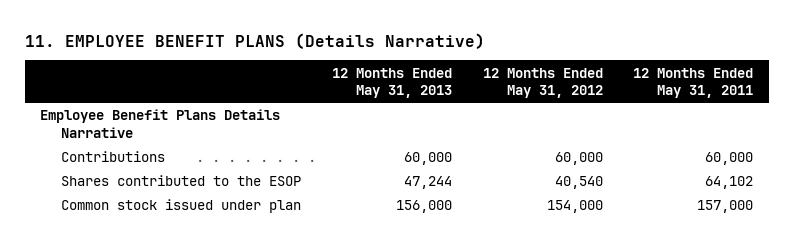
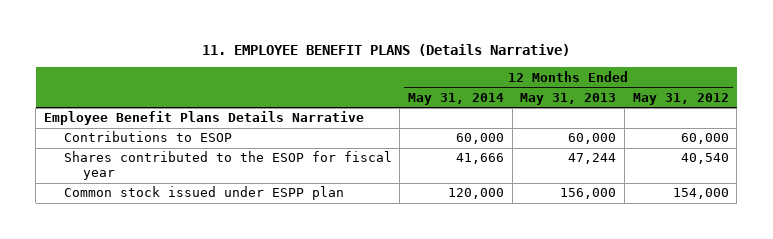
- | 12 Months Ended May 31, 2013 | 12 Months Ended May 31, 2012 | 12 Months Ended May 31, 2011
+ | 12 Months Ended May 31, 2014 | 12 Months Ended May 31, 2013 | 12 Months Ended May 31, 2012
- Contributions | 60,000 | 60,000 | 60,000
- Shares contributed to the ESOP | 47,244 | 40,540 | 64,102
- Common stock issued under plan | 156,000 | 154,000 | 157,000
+ Contributions to ESOP | 60,000 | 60,000 | 60,000
+ Shares contributed to the ESOP for fiscal year | 41,666 | 47,244 | 40,540
+ Common stock issued under ESPP plan | 120,000 | 156,000 | 154,000

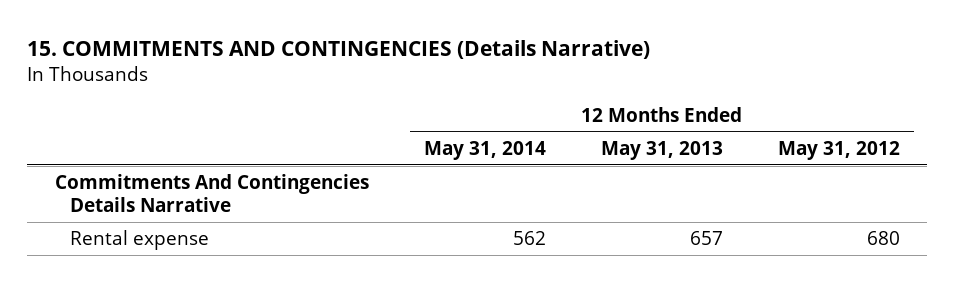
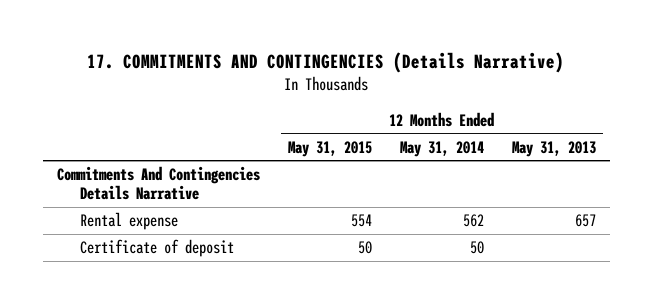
- 15. COMMITMENTS AND CONTINGENCIES (Details Narrative)
+ 17. COMMITMENTS AND CONTINGENCIES (Details Narrative)
- | 12 Months Ended May 31, 2014 | 12 Months Ended May 31, 2013 | 12 Months Ended May 31, 2012
+ | 12 Months Ended May 31, 2015 | 12 Months Ended May 31, 2014 | 12 Months Ended May 31, 2013
+ Certificate of deposit | 50 | 50 |

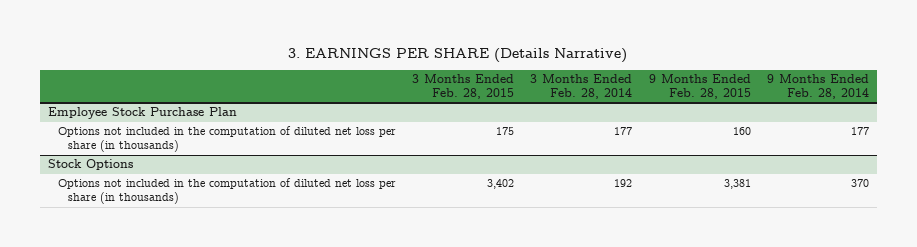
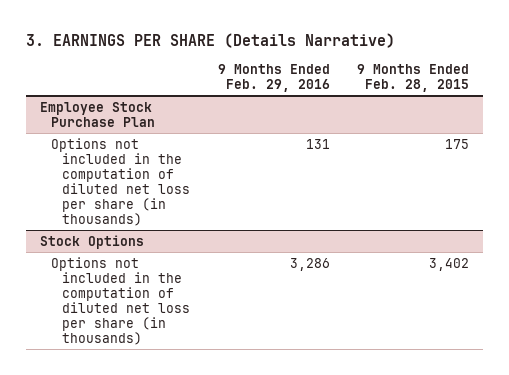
- | 3 Months Ended Feb. 28, 2015 | 3 Months Ended Feb. 28, 2014 | 9 Months Ended Feb. 28, 2015 | 9 Months Ended Feb. 28, 2014
+ | 9 Months Ended Feb. 29, 2016 | 9 Months Ended Feb. 28, 2015
@ Employee Stock Purchase Plan
- Options not included in the computation of diluted net loss per share (in thousands) | 175 | 177 | 160 | 177
+ Options not included in the computation of diluted net loss per share (in thousands) | 131 | 175
@ Stock Options
- Options not included in the computation of diluted net loss per share (in thousands) | 3,402 | 192 | 3,381 | 370
+ Options not included in the computation of diluted net loss per share (in thousands) | 3,286 | 3,402

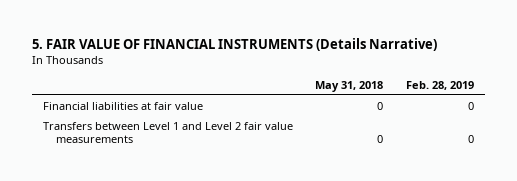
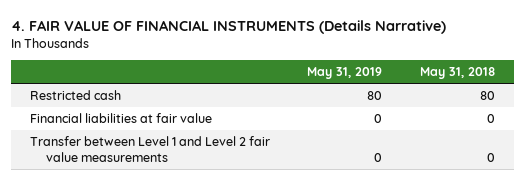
- 5. FAIR VALUE OF FINANCIAL INSTRUMENTS (Details Narrative)
+ 4. FAIR VALUE OF FINANCIAL INSTRUMENTS (Details Narrative)
- | May 31, 2018 | Feb. 28, 2019
+ | May 31, 2019 | May 31, 2018
+ Restricted cash | 80 | 80
- Transfers between Level 1 and Level 2 fair value measurements | 0 | 0
+ Transfer between Level 1 and Level 2 fair value measurements | 0 | 0

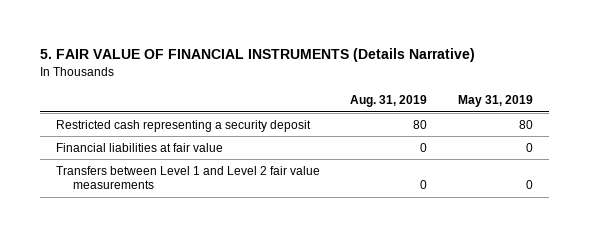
- 4. FAIR VALUE OF FINANCIAL INSTRUMENTS (Details Narrative)
+ 5. FAIR VALUE OF FINANCIAL INSTRUMENTS (Details Narrative)
- | May 31, 2019 | May 31, 2018
+ | Aug. 31, 2019 | May 31, 2019
- Restricted cash | 80 | 80
+ Restricted cash representing a security deposit | 80 | 80
- Transfer between Level 1 and Level 2 fair value measurements | 0 | 0
+ Transfers between Level 1 and Level 2 fair value measurements | 0 | 0

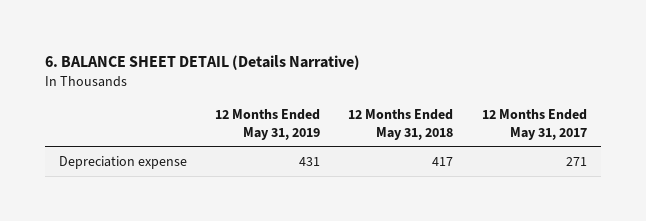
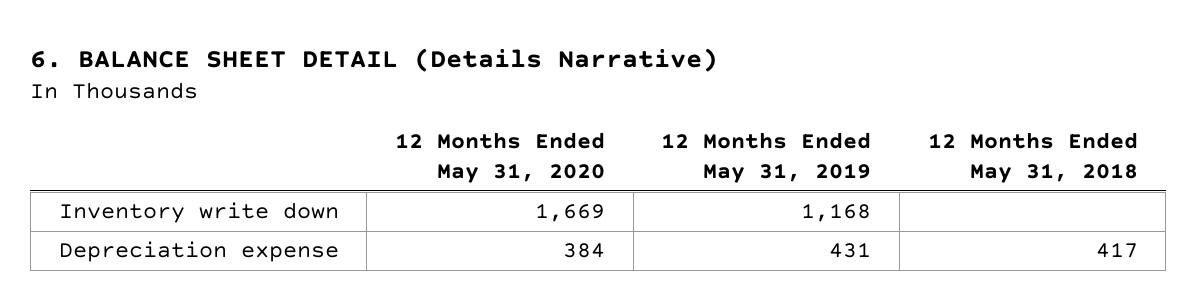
- | 12 Months Ended May 31, 2019 | 12 Months Ended May 31, 2018 | 12 Months Ended May 31, 2017
+ | 12 Months Ended May 31, 2020 | 12 Months Ended May 31, 2019 | 12 Months Ended May 31, 2018
+ Inventory write down | 1,669 | 1,168 |

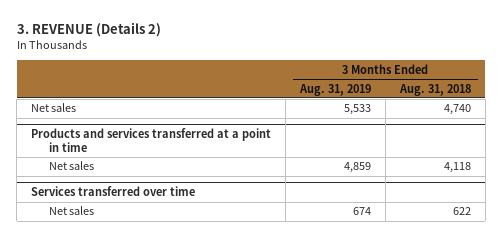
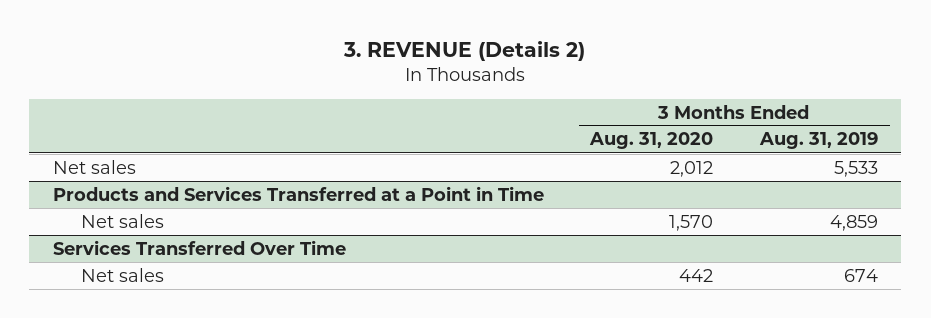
- | 3 Months Ended Aug. 31, 2019 | 3 Months Ended Aug. 31, 2018
+ | 3 Months Ended Aug. 31, 2020 | 3 Months Ended Aug. 31, 2019
- Products and services transferred at a point in time
+ Products and Services Transferred at a Point in Time
- Services transferred over time
+ Services Transferred Over Time

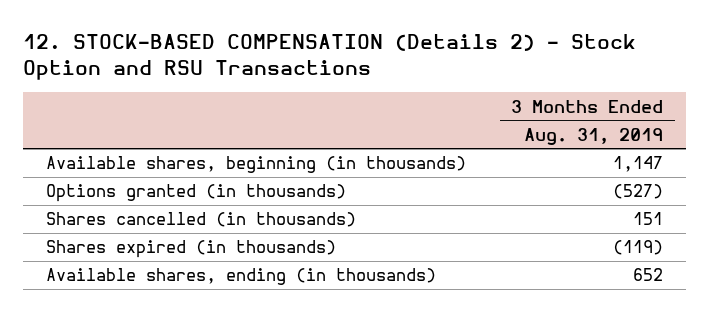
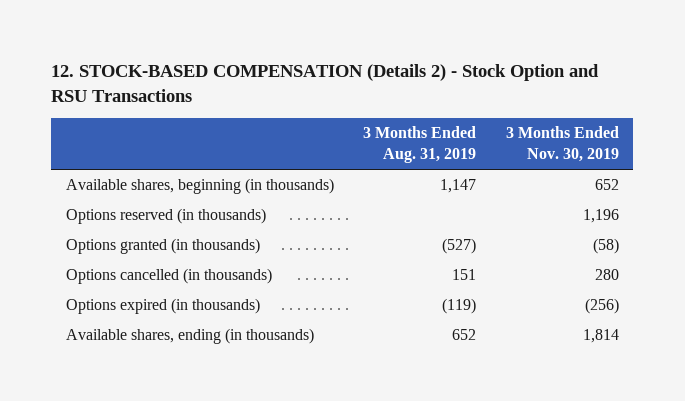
- | 3 Months Ended Aug. 31, 2019
+ | 3 Months Ended Aug. 31, 2019 | 3 Months Ended Nov. 30, 2019
+ Options reserved (in thousands) | | 1,196
- Shares cancelled (in thousands) | 151
- Shares expired (in thousands) | (119)
+ Options cancelled (in thousands) | 151 | 280
+ Options expired (in thousands) | (119) | (256)

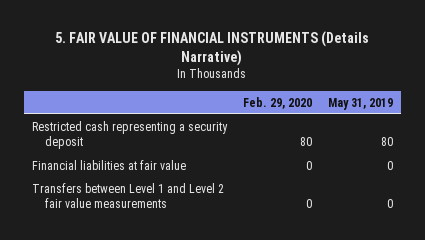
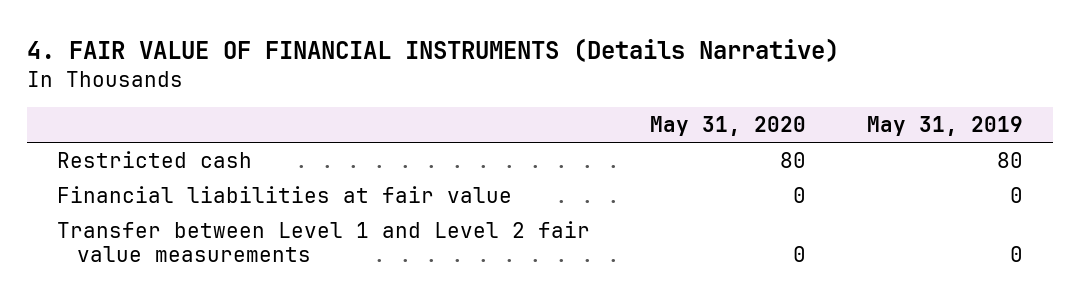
- 5. FAIR VALUE OF FINANCIAL INSTRUMENTS (Details Narrative)
+ 4. FAIR VALUE OF FINANCIAL INSTRUMENTS (Details Narrative)
- | Feb. 29, 2020 | May 31, 2019
+ | May 31, 2020 | May 31, 2019
- Restricted cash representing a security deposit | 80 | 80
+ Restricted cash | 80 | 80
- Transfers between Level 1 and Level 2 fair value measurements | 0 | 0
+ Transfer between Level 1 and Level 2 fair value measurements | 0 | 0

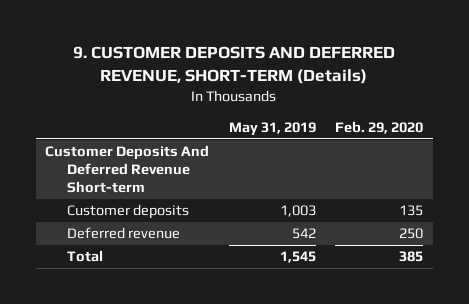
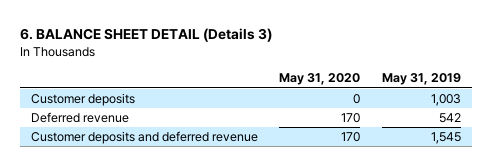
- 9. CUSTOMER DEPOSITS AND DEFERRED REVENUE, SHORT-TERM (Details)
+ 6. BALANCE SHEET DETAIL (Details 3)
- | May 31, 2019 | Feb. 29, 2020
+ | May 31, 2020 | May 31, 2019
- Customer Deposits And Deferred Revenue Short-term
- Total | 1,545 | 385
+ Customer deposits and deferred revenue | 170 | 1,545

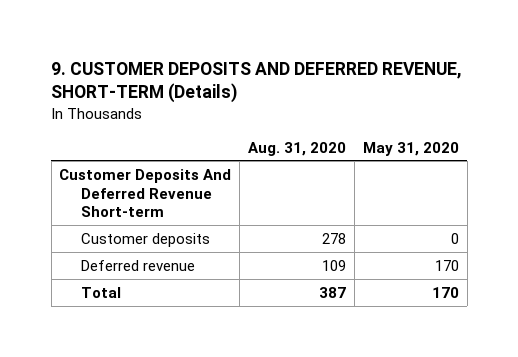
- 6. BALANCE SHEET DETAIL (Details 3)
+ 9. CUSTOMER DEPOSITS AND DEFERRED REVENUE, SHORT-TERM (Details)
- | May 31, 2020 | May 31, 2019
+ | Aug. 31, 2020 | May 31, 2020
+ Customer Deposits And Deferred Revenue Short-term
- Customer deposits and deferred revenue | 170 | 1,545
+ Total | 387 | 170

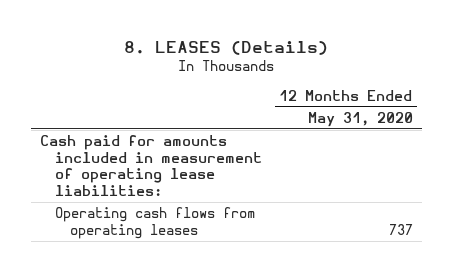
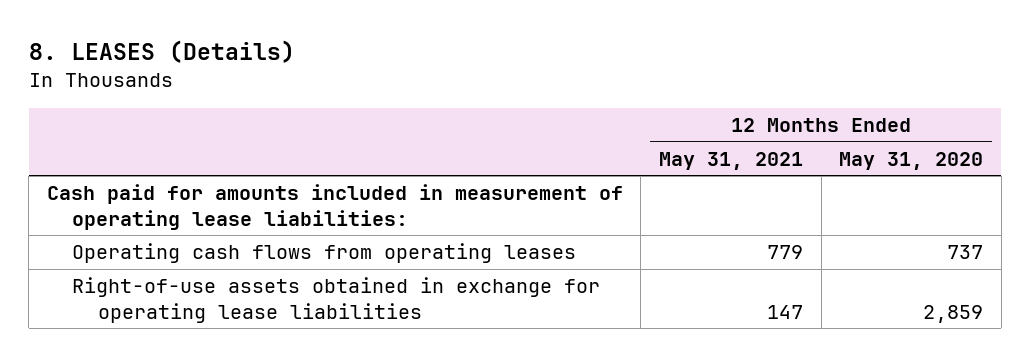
- | 12 Months Ended May 31, 2020
+ | 12 Months Ended May 31, 2021 | 12 Months Ended May 31, 2020
+ Right-of-use assets obtained in exchange for operating lease liabilities | 147 | 2,859

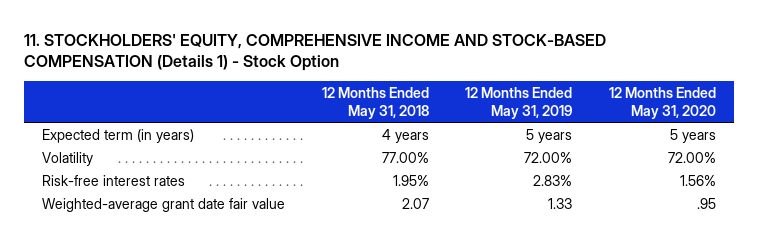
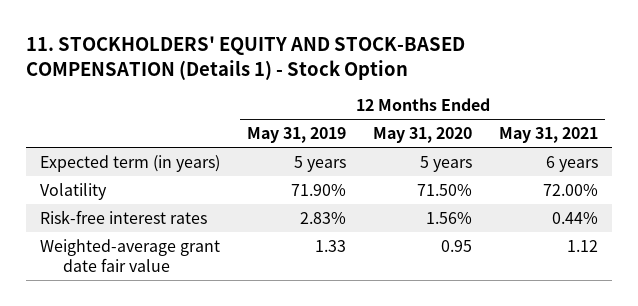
- 11. STOCKHOLDERS' EQUITY, COMPREHENSIVE INCOME AND STOCK-BASED COMPENSATION (Details 1) - Stock Option
+ 11. STOCKHOLDERS' EQUITY AND STOCK-BASED COMPENSATION (Details 1) - Stock Option
- | 12 Months Ended May 31, 2018 | 12 Months Ended May 31, 2019 | 12 Months Ended May 31, 2020
+ | 12 Months Ended May 31, 2019 | 12 Months Ended May 31, 2020 | 12 Months Ended May 31, 2021
- Volatility | 77.00% | 72.00% | 72.00%
+ Volatility | 71.90% | 71.50% | 72.00%
- Weighted-average grant date fair value | 2.07 | 1.33 | .95
+ Weighted-average grant date fair value | 1.33 | 0.95 | 1.12

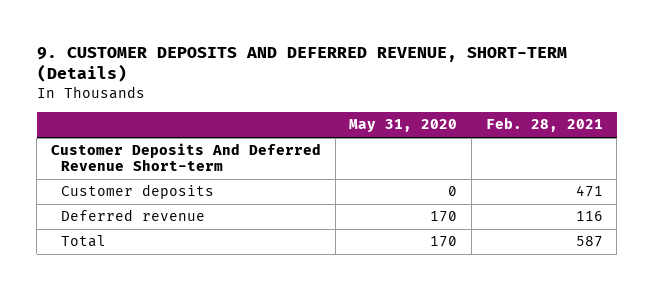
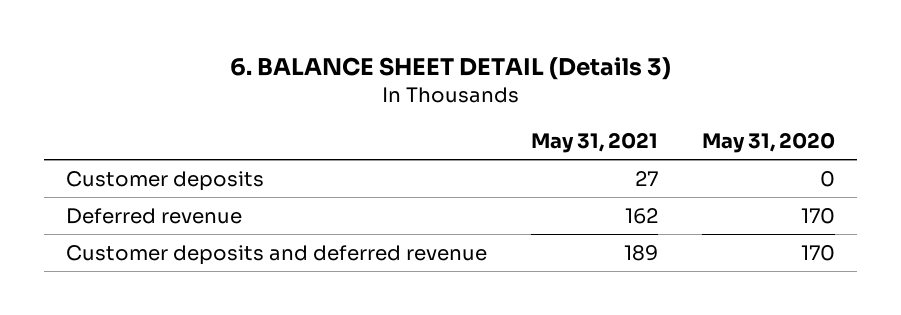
- 9. CUSTOMER DEPOSITS AND DEFERRED REVENUE, SHORT-TERM (Details)
+ 6. BALANCE SHEET DETAIL (Details 3)
- | May 31, 2020 | Feb. 28, 2021
+ | May 31, 2021 | May 31, 2020
- Customer Deposits And Deferred Revenue Short-term
- Total | 170 | 587
+ Customer deposits and deferred revenue | 189 | 170

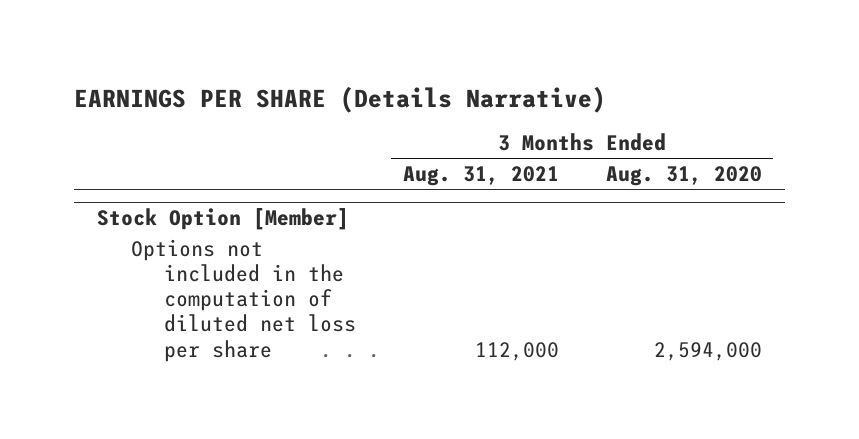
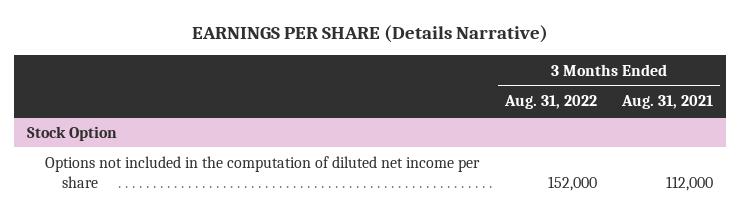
- | 3 Months Ended Aug. 31, 2021 | 3 Months Ended Aug. 31, 2020
+ | 3 Months Ended Aug. 31, 2022 | 3 Months Ended Aug. 31, 2021
- Stock Option [Member]
- Options not included in the computation of diluted net loss per share | 112,000 | 2,594,000
+ Stock Option
+ Options not included in the computation of diluted net income per share | 152,000 | 112,000

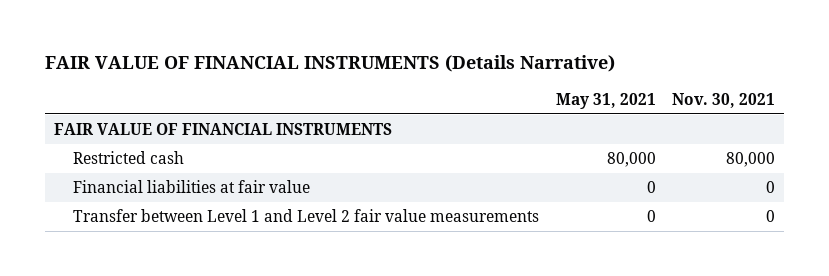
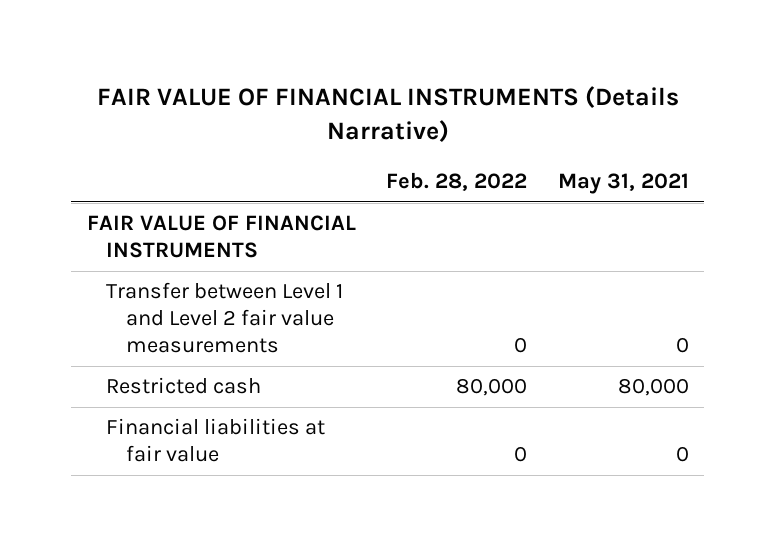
- | May 31, 2021 | Nov. 30, 2021
+ | Feb. 28, 2022 | May 31, 2021
moved up: Transfer between Level 1 and Level 2 fair value measurements | 0 | 0

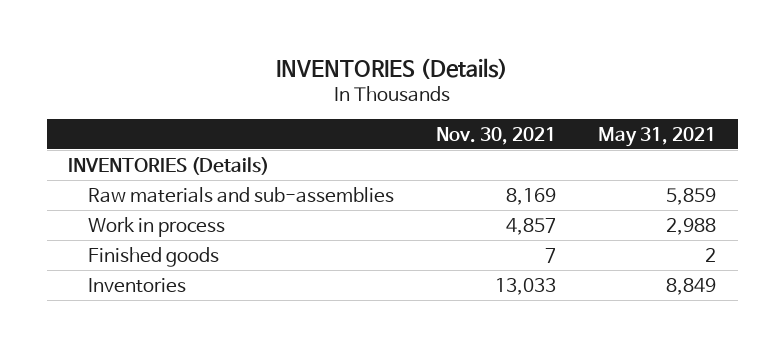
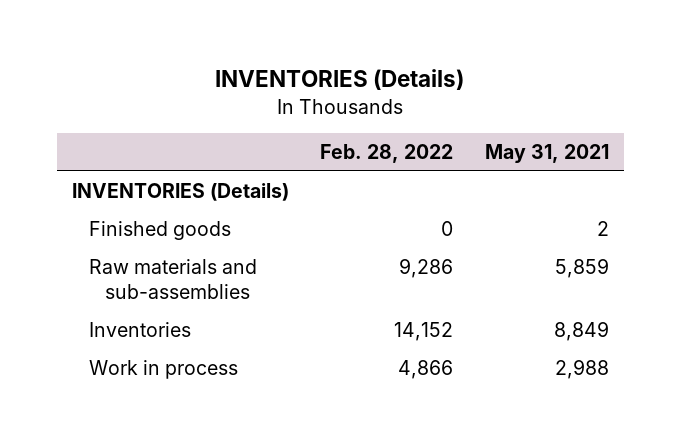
- | Nov. 30, 2021 | May 31, 2021
+ | Feb. 28, 2022 | May 31, 2021
moved down: Raw materials and sub-assemblies | 9,286 | 5,859
moved down: Work in process | 4,866 | 2,988

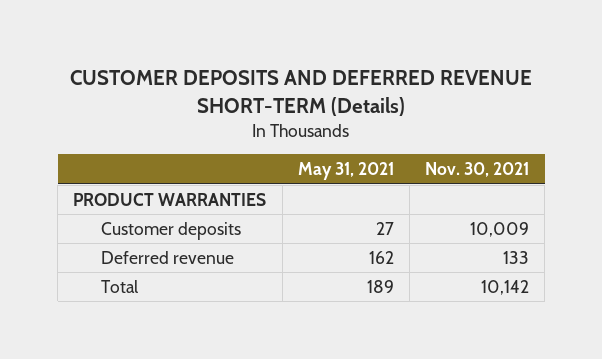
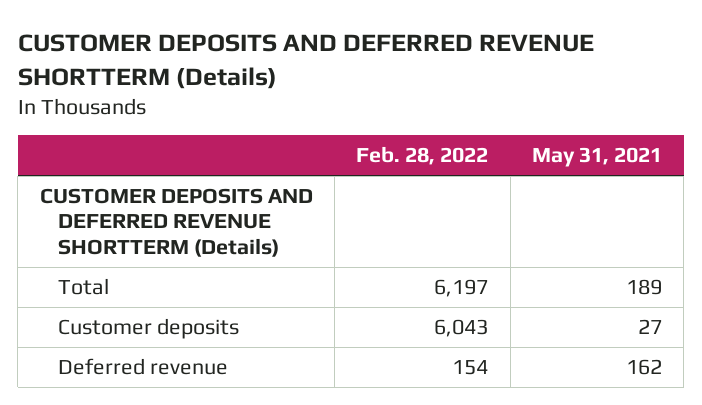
- CUSTOMER DEPOSITS AND DEFERRED REVENUE SHORT-TERM (Details)
+ CUSTOMER DEPOSITS AND DEFERRED REVENUE SHORTTERM (Details)
- | May 31, 2021 | Nov. 30, 2021
+ | Feb. 28, 2022 | May 31, 2021
- PRODUCT WARRANTIES
+ CUSTOMER DEPOSITS AND DEFERRED REVENUE SHORTTERM (Details)
moved up: Total | 6,197 | 189

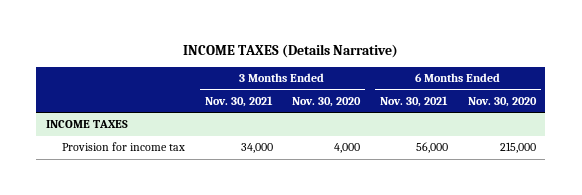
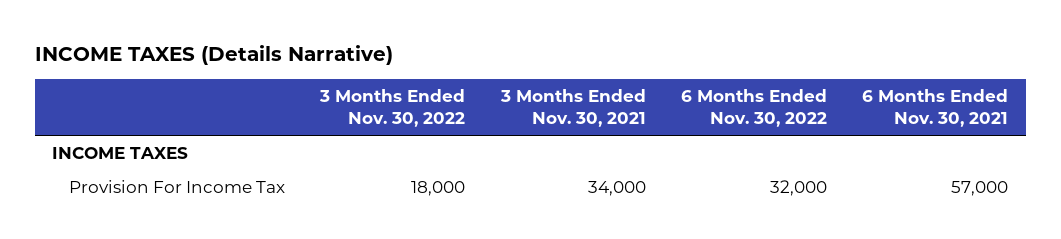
- | 3 Months Ended Nov. 30, 2021 | 3 Months Ended Nov. 30, 2020 | 6 Months Ended Nov. 30, 2021 | 6 Months Ended Nov. 30, 2020
+ | 3 Months Ended Nov. 30, 2022 | 3 Months Ended Nov. 30, 2021 | 6 Months Ended Nov. 30, 2022 | 6 Months Ended Nov. 30, 2021
- Provision for income tax | 34,000 | 4,000 | 56,000 | 215,000
+ Provision For Income Tax | 18,000 | 34,000 | 32,000 | 57,000

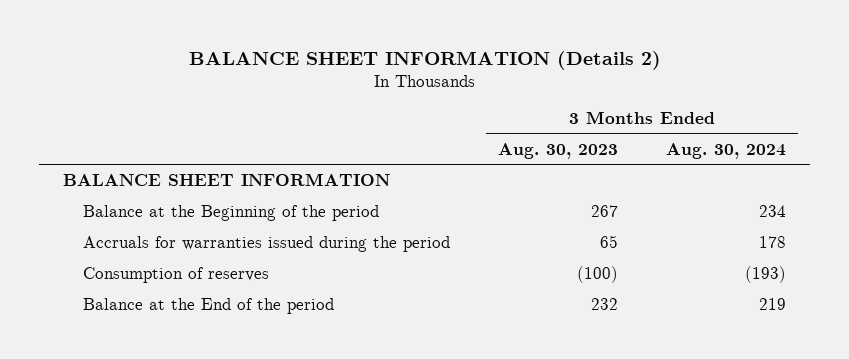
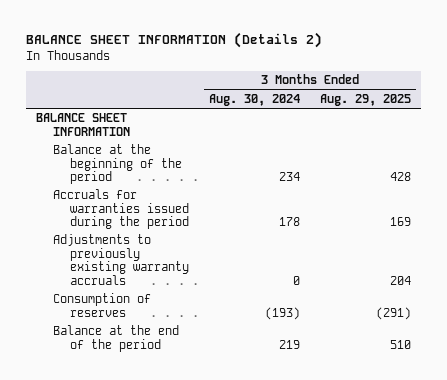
- | 3 Months Ended Aug. 30, 2023 | 3 Months Ended Aug. 30, 2024
+ | 3 Months Ended Aug. 30, 2024 | 3 Months Ended Aug. 29, 2025
- Balance at the Beginning of the period | 267 | 234
+ Balance at the beginning of the period | 234 | 428
+ Adjustments to previously existing warranty accruals | 0 | 204
- Balance at the End of the period | 232 | 219
+ Balance at the end of the period | 219 | 510

